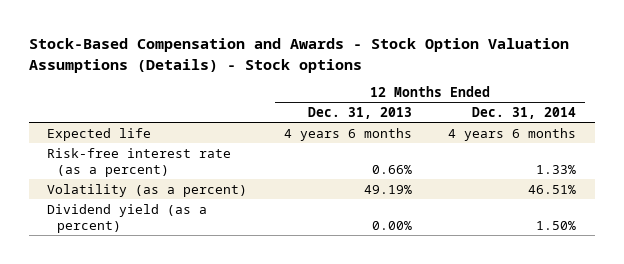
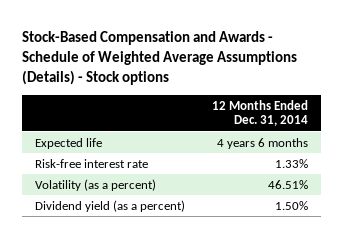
- Stock-Based Compensation and Awards - Stock Option Valuation Assumptions (Details) - Stock options
+ Stock-Based Compensation and Awards - Schedule of Weighted Average Assumptions (Details) - Stock options
- | 12 Months Ended Dec. 31, 2013 | 12 Months Ended Dec. 31, 2014
+ | 12 Months Ended Dec. 31, 2014
- Risk-free interest rate (as a percent) | 0.66% | 1.33%
+ Risk-free interest rate | 1.33%

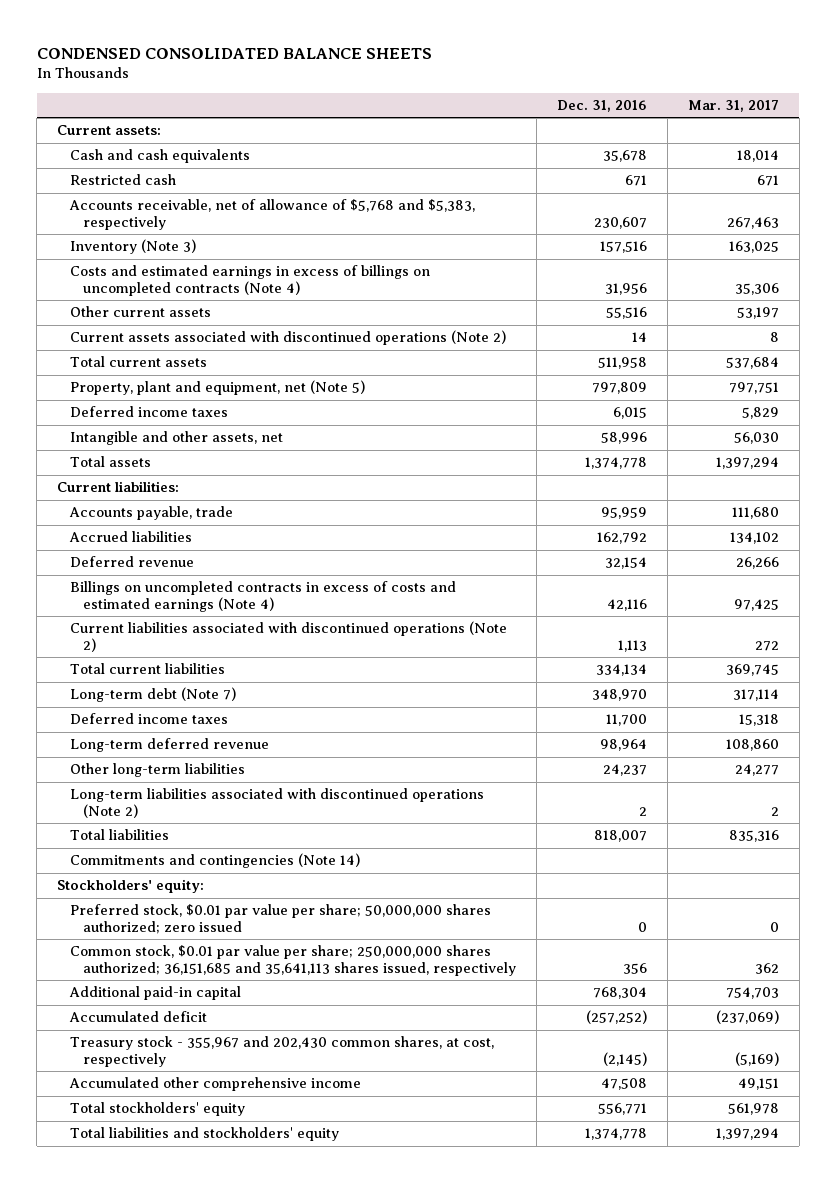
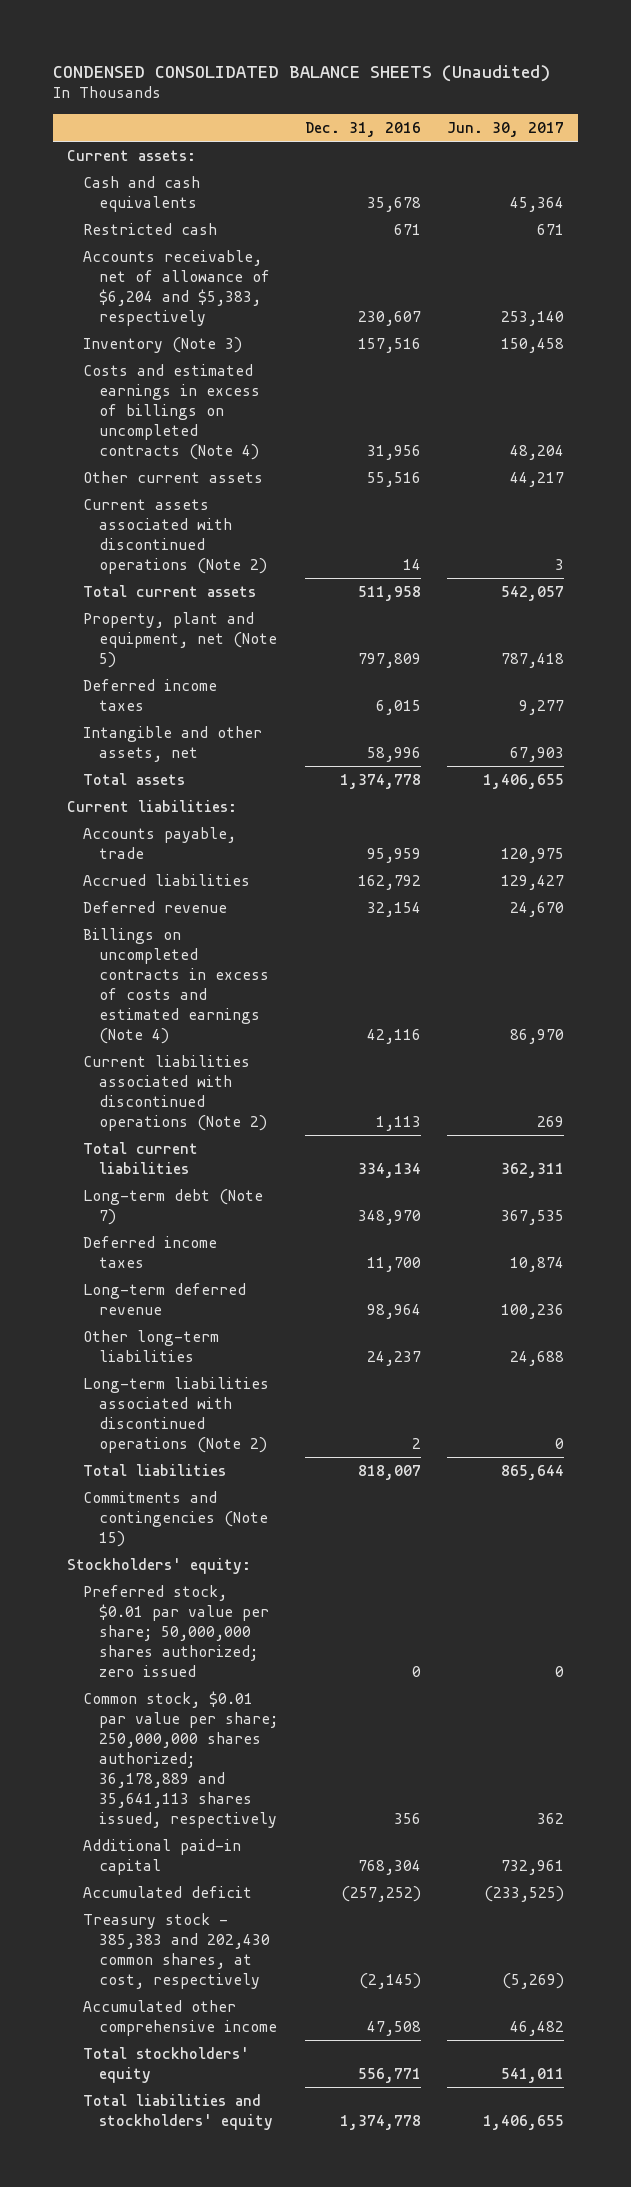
- CONDENSED CONSOLIDATED BALANCE SHEETS
+ CONDENSED CONSOLIDATED BALANCE SHEETS (Unaudited)
- | Dec. 31, 2016 | Mar. 31, 2017
+ | Dec. 31, 2016 | Jun. 30, 2017
- Accounts receivable, net of allowance of $5,768 and $5,383, respectively | 230,607 | 267,463
+ Accounts receivable, net of allowance of $6,204 and $5,383, respectively | 230,607 | 253,140
- Commitments and contingencies (Note 14)
+ Commitments and contingencies (Note 15)
- Common stock, $0.01 par value per share; 250,000,000 shares authorized; 36,151,685 and 35,641,113 shares issued, respectively | 356 | 362
+ Common stock, $0.01 par value per share; 250,000,000 shares authorized; 36,178,889 and 35,641,113 shares issued, respectively | 356 | 362
- Treasury stock - 355,967 and 202,430 common shares, at cost, respectively | (2,145) | (5,169)
+ Treasury stock - 385,383 and 202,430 common shares, at cost, respectively | (2,145) | (5,269)

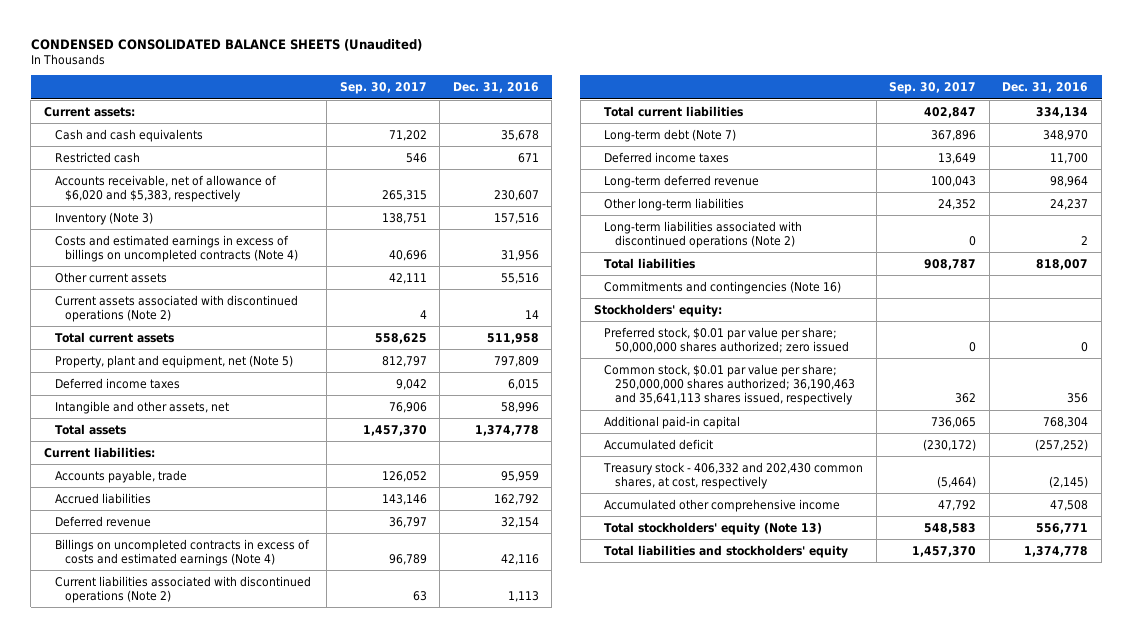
- | Dec. 31, 2016 | Jun. 30, 2017
+ | Sep. 30, 2017 | Dec. 31, 2016
- Accounts receivable, net of allowance of $6,204 and $5,383, respectively | 230,607 | 253,140
+ Accounts receivable, net of allowance of $6,020 and $5,383, respectively | 265,315 | 230,607
- Commitments and contingencies (Note 15)
+ Commitments and contingencies (Note 16)
- Common stock, $0.01 par value per share; 250,000,000 shares authorized; 36,178,889 and 35,641,113 shares issued, respectively | 356 | 362
+ Common stock, $0.01 par value per share; 250,000,000 shares authorized; 36,190,463 and 35,641,113 shares issued, respectively | 362 | 356
- Treasury stock - 385,383 and 202,430 common shares, at cost, respectively | (2,145) | (5,269)
+ Treasury stock - 406,332 and 202,430 common shares, at cost, respectively | (5,464) | (2,145)
- Total stockholders' equity | 556,771 | 541,011
+ Total stockholders' equity (Note 13) | 548,583 | 556,771

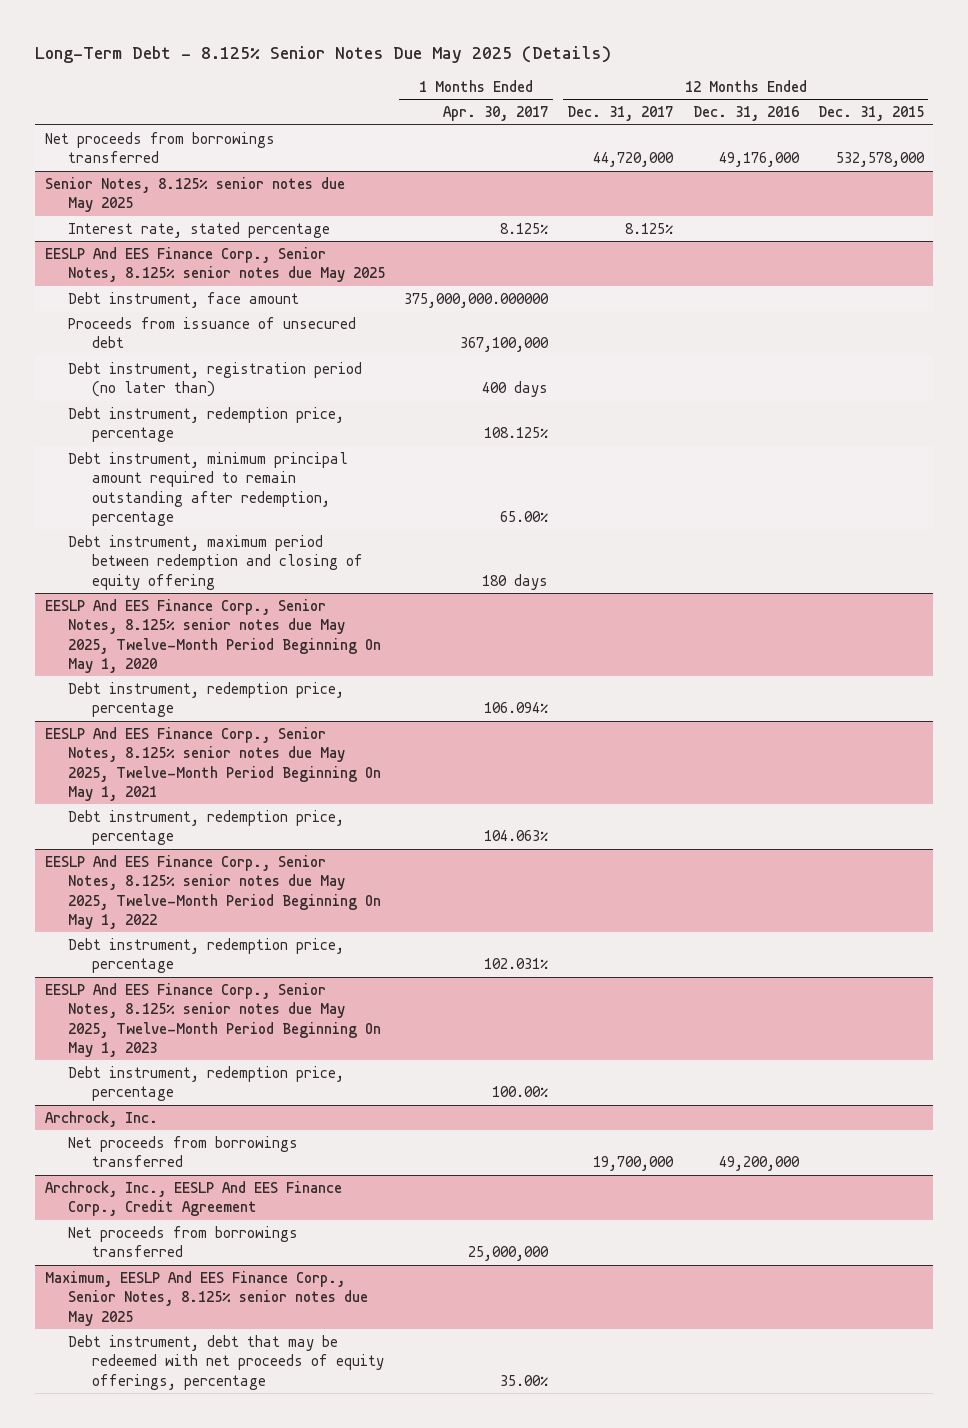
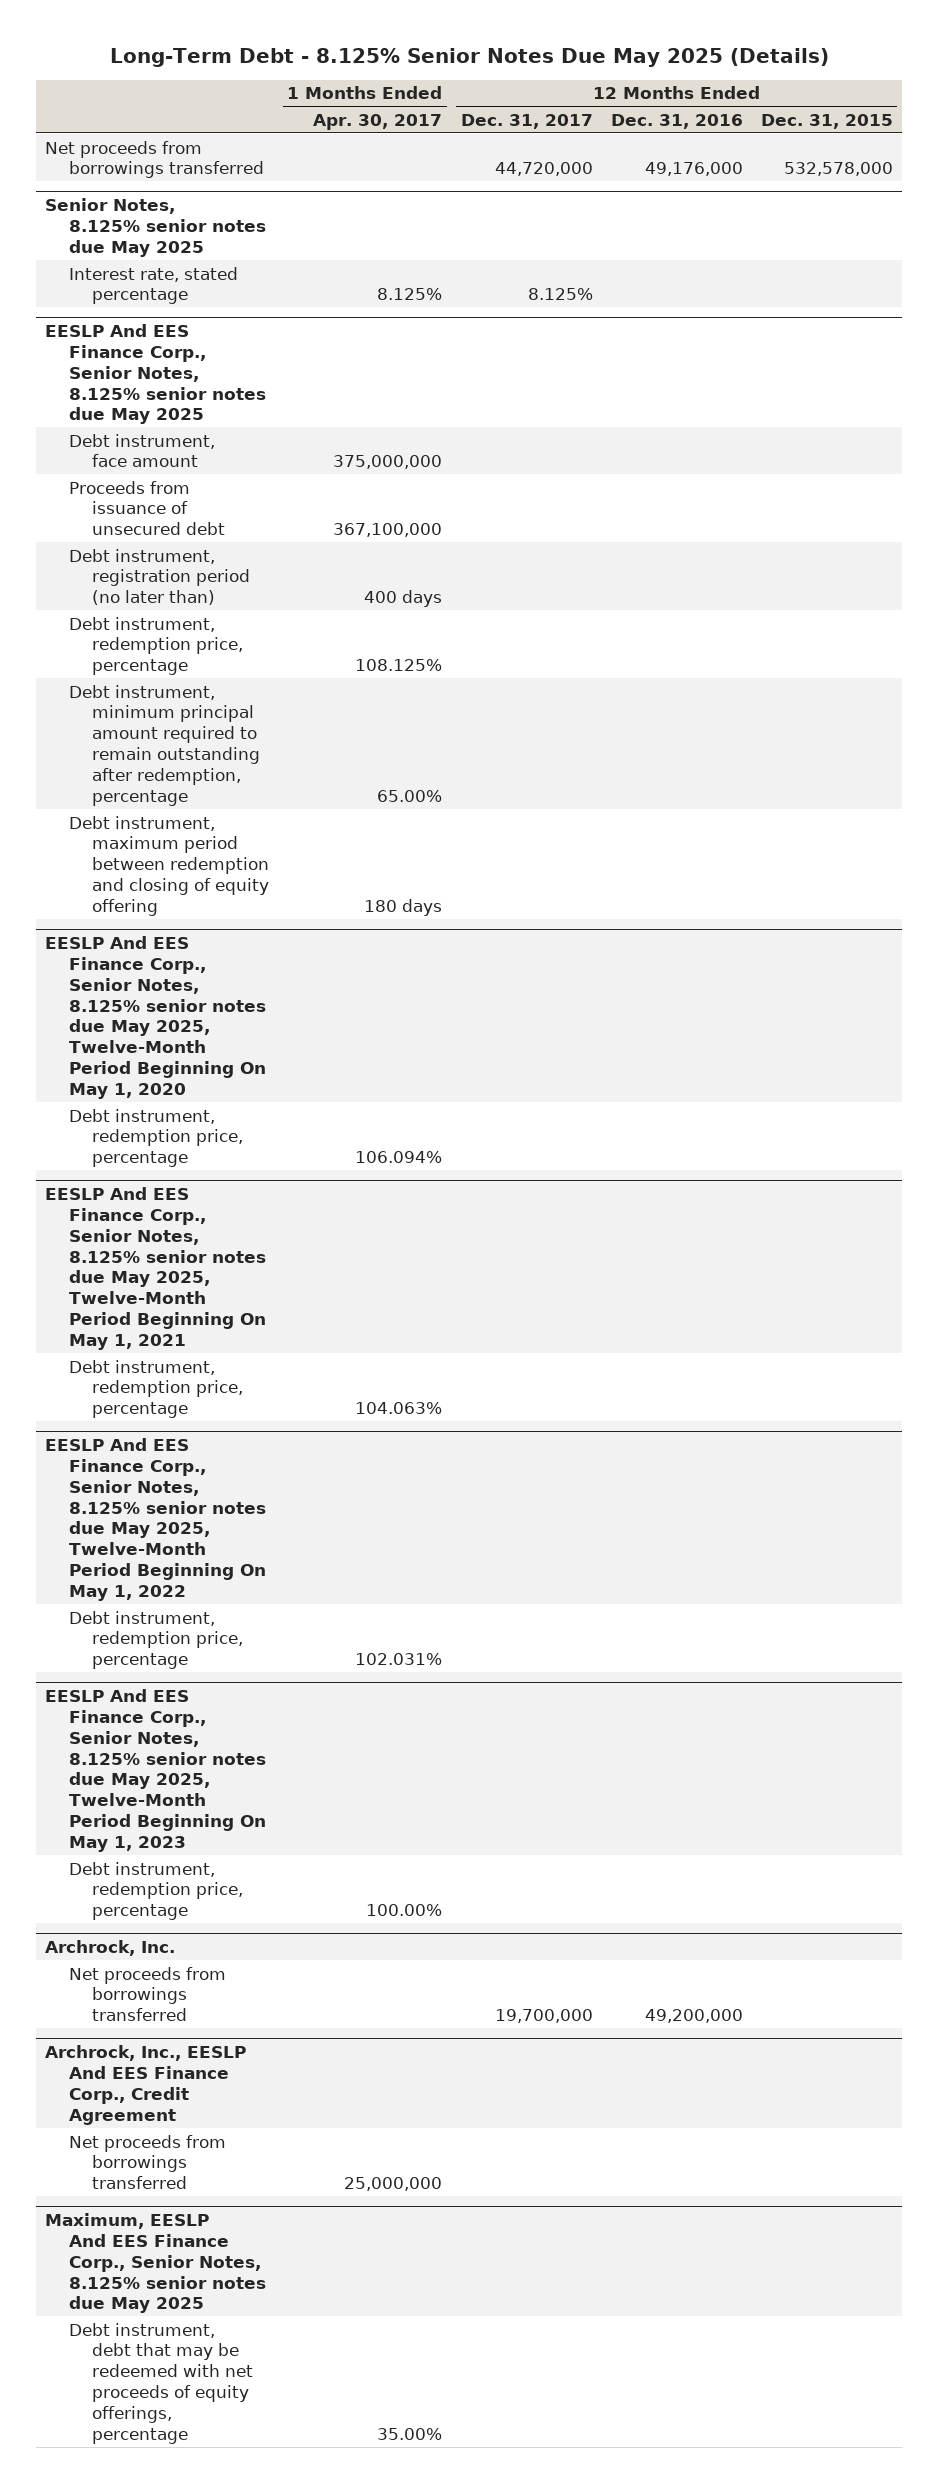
@ EESLP And EES Finance Corp., Senior Notes, 8.125% senior notes due May 2025
- Debt instrument, face amount | 375,000,000.000000 | | |
+ Debt instrument, face amount | 375,000,000 | | |

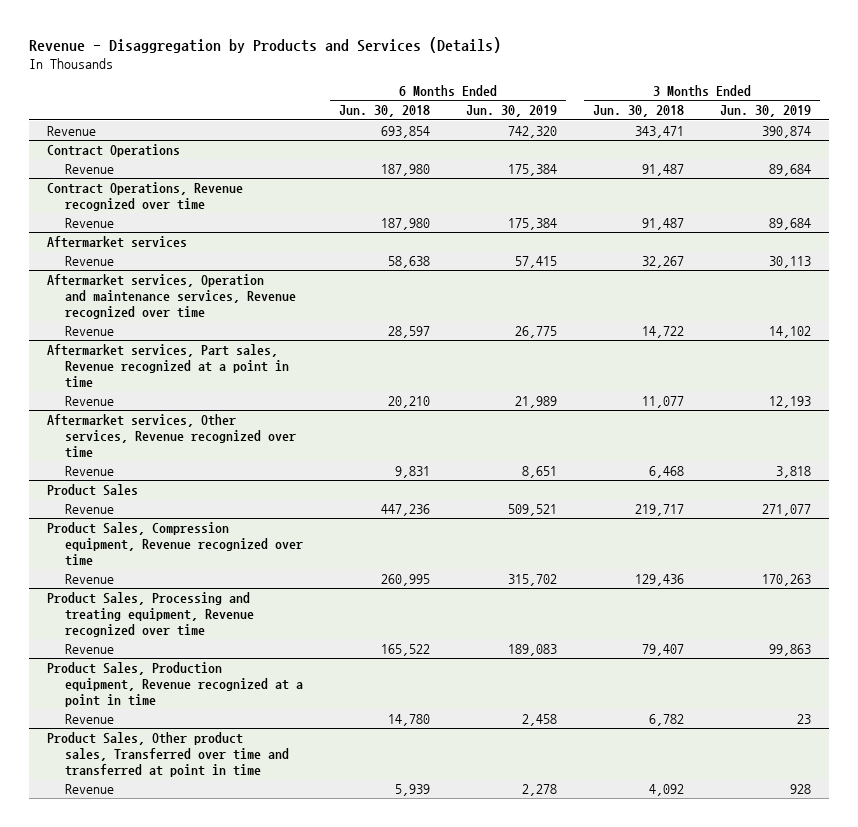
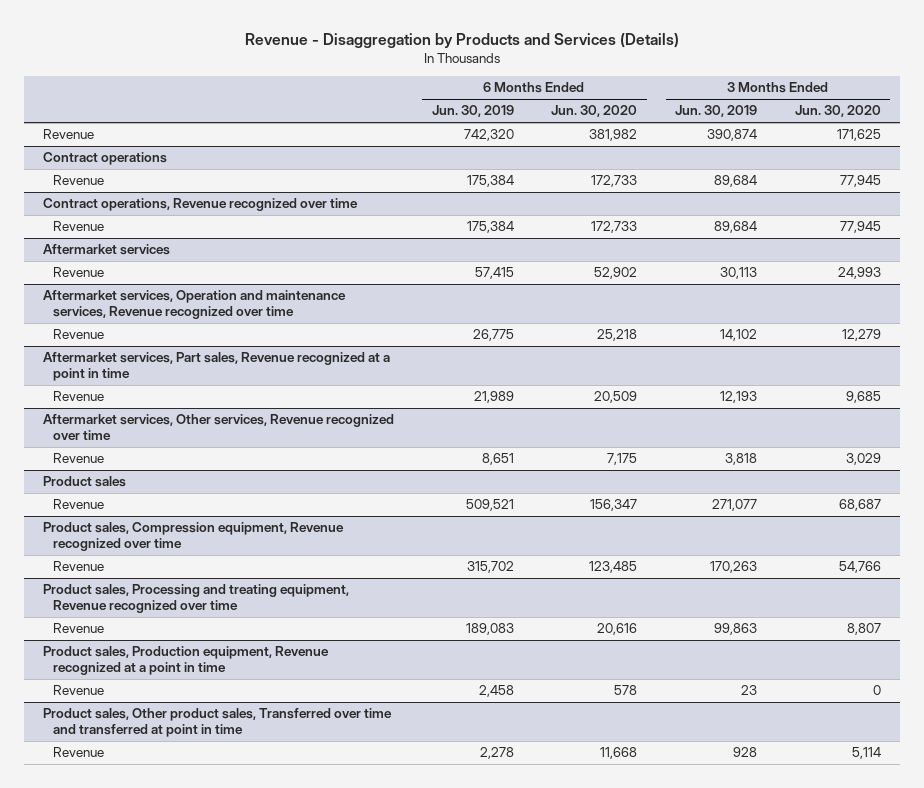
- | 6 Months Ended Jun. 30, 2018 | 6 Months Ended Jun. 30, 2019 | 3 Months Ended Jun. 30, 2018 | 3 Months Ended Jun. 30, 2019
+ | 6 Months Ended Jun. 30, 2019 | 6 Months Ended Jun. 30, 2020 | 3 Months Ended Jun. 30, 2019 | 3 Months Ended Jun. 30, 2020
- Contract Operations
+ Contract operations
- Contract Operations, Revenue recognized over time
+ Contract operations, Revenue recognized over time
- Product Sales
+ Product sales
- Product Sales, Compression equipment, Revenue recognized over time
+ Product sales, Compression equipment, Revenue recognized over time
- Product Sales, Processing and treating equipment, Revenue recognized over time
+ Product sales, Processing and treating equipment, Revenue recognized over time
- Product Sales, Production equipment, Revenue recognized at a point in time
+ Product sales, Production equipment, Revenue recognized at a point in time
- Product Sales, Other product sales, Transferred over time and transferred at point in time
+ Product sales, Other product sales, Transferred over time and transferred at point in time

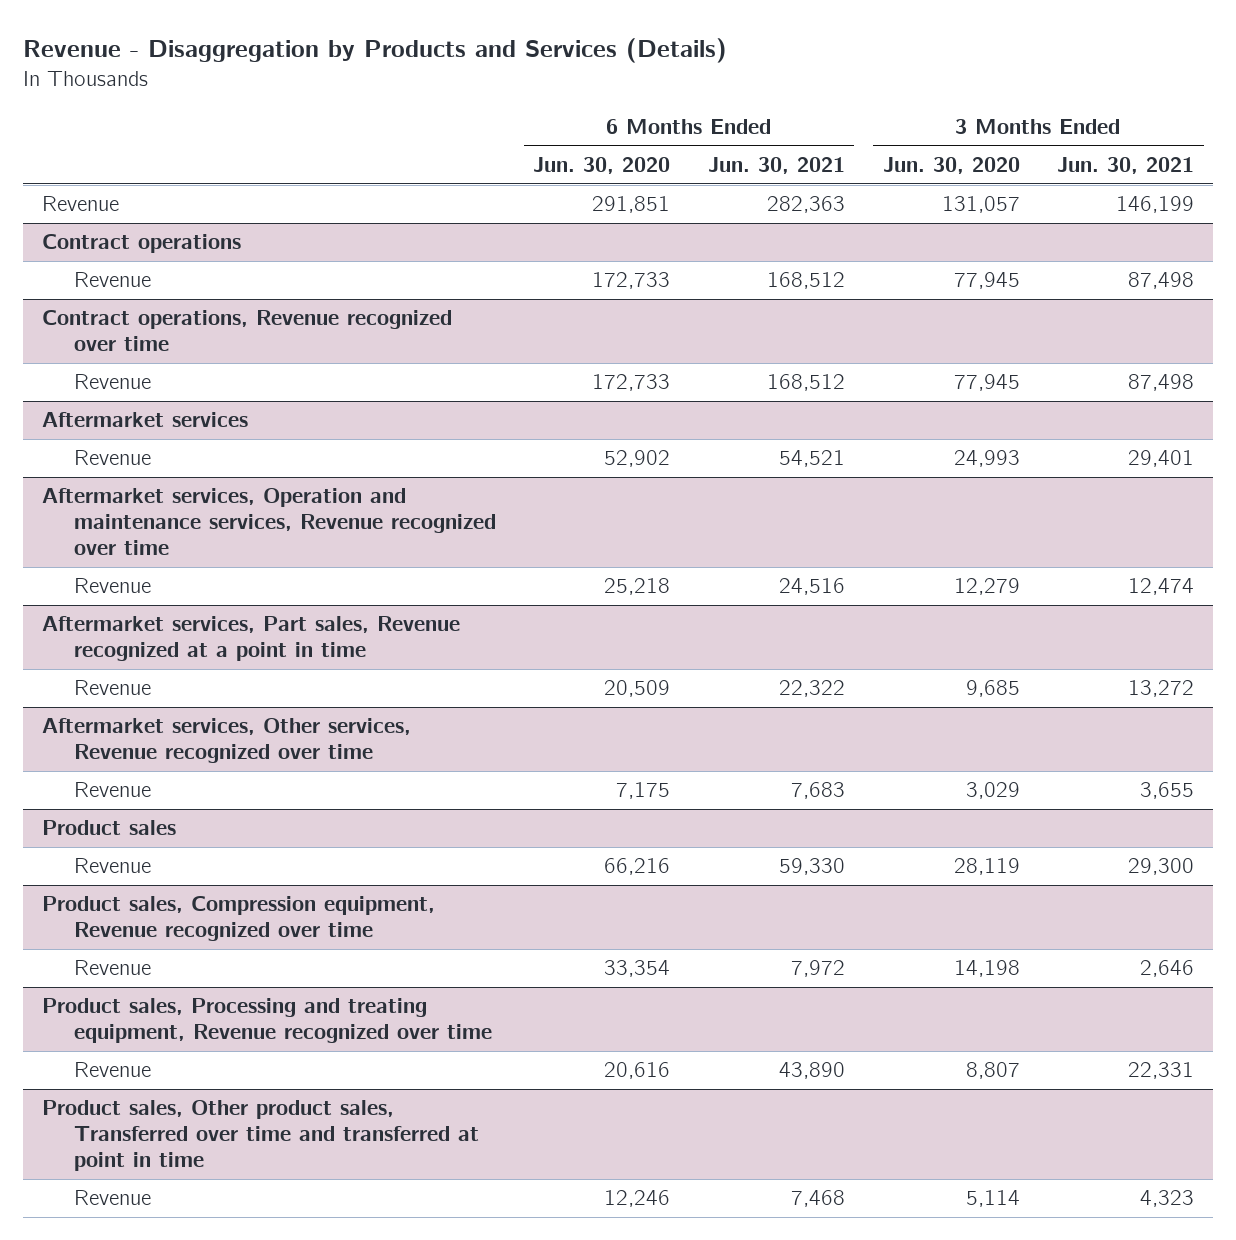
- | 6 Months Ended Jun. 30, 2019 | 6 Months Ended Jun. 30, 2020 | 3 Months Ended Jun. 30, 2019 | 3 Months Ended Jun. 30, 2020
+ | 6 Months Ended Jun. 30, 2020 | 6 Months Ended Jun. 30, 2021 | 3 Months Ended Jun. 30, 2020 | 3 Months Ended Jun. 30, 2021
- Revenue | 742,320 | 381,982 | 390,874 | 171,625
+ Revenue | 291,851 | 282,363 | 131,057 | 146,199
@ Product sales
- Revenue | 509,521 | 156,347 | 271,077 | 68,687
+ Revenue | 66,216 | 59,330 | 28,119 | 29,300
@ Product sales, Compression equipment, Revenue recognized over time
- Revenue | 315,702 | 123,485 | 170,263 | 54,766
+ Revenue | 33,354 | 7,972 | 14,198 | 2,646
- Product sales, Production equipment, Revenue recognized at a point in time
- Revenue | 2,458 | 578 | 23 | 0
@ Product sales, Other product sales, Transferred over time and transferred at point in time
- Revenue | 2,278 | 11,668 | 928 | 5,114
+ Revenue | 12,246 | 7,468 | 5,114 | 4,323

